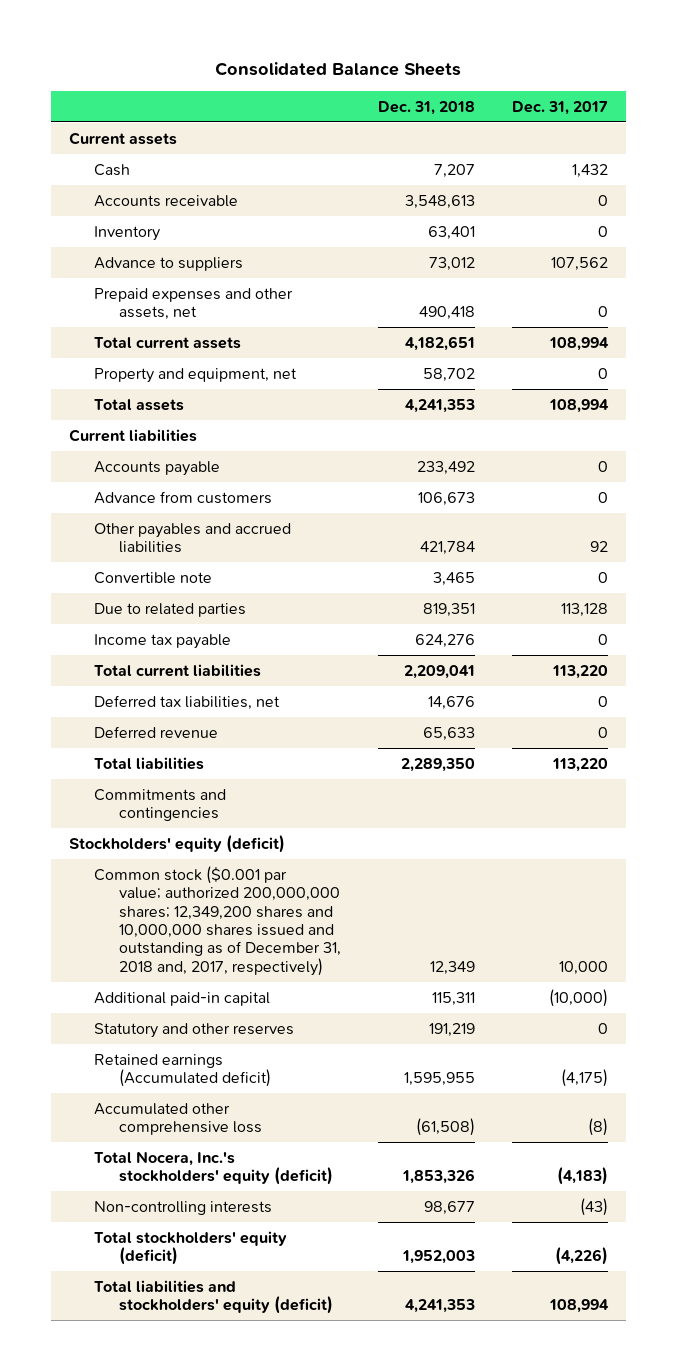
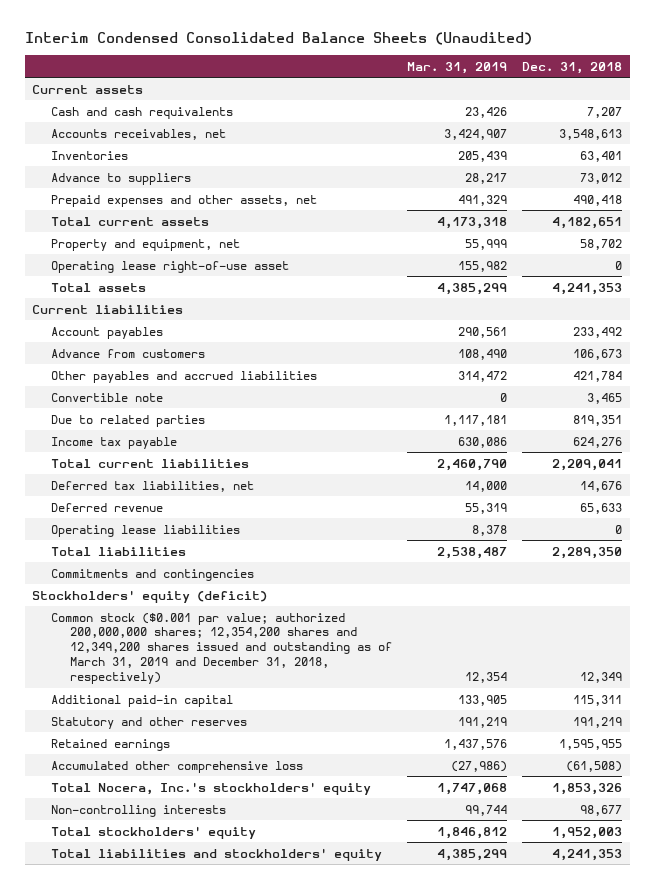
- Consolidated Balance Sheets
+ Interim Condensed Consolidated Balance Sheets (Unaudited)
- | Dec. 31, 2018 | Dec. 31, 2017
+ | Mar. 31, 2019 | Dec. 31, 2018
- Cash | 7,207 | 1,432
- Accounts receivable | 3,548,613 | 0
- Inventory | 63,401 | 0
+ Cash and cash requivalents | 23,426 | 7,207
+ Accounts receivables, net | 3,424,907 | 3,548,613
+ Inventories | 205,439 | 63,401
+ Operating lease right-of-use asset | 155,982 | 0
- Accounts payable | 233,492 | 0
+ Account payables | 290,561 | 233,492
+ Operating lease liabilities | 8,378 | 0
- Common stock ($0.001 par value; authorized 200,000,000 shares; 12,349,200 shares and 10,000,000 shares issued and outstanding as of December 31, 2018 and, 2017, respectively) | 12,349 | 10,000
+ Common stock ($0.001 par value; authorized 200,000,000 shares; 12,354,200 shares and 12,349,200 shares issued and outstanding as of March 31, 2019 and December 31, 2018, respectively) | 12,354 | 12,349
- Retained earnings (Accumulated deficit) | 1,595,955 | (4,175)
+ Retained earnings | 1,437,576 | 1,595,955
- Total Nocera, Inc.'s stockholders' equity (deficit) | 1,853,326 | (4,183)
+ Total Nocera, Inc.'s stockholders' equity | 1,747,068 | 1,853,326
- Total stockholders' equity (deficit) | 1,952,003 | (4,226)
- Total liabilities and stockholders' equity (deficit) | 4,241,353 | 108,994
+ Total stockholders' equity | 1,846,812 | 1,952,003
+ Total liabilities and stockholders' equity | 4,385,299 | 4,241,353

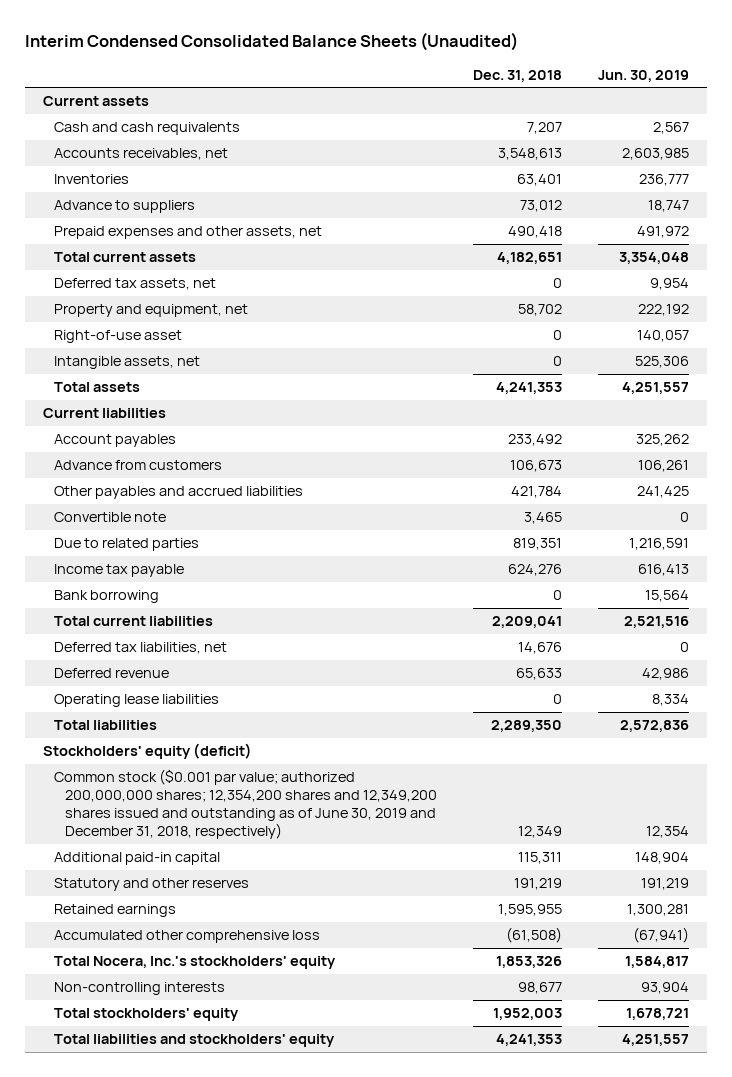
- | Mar. 31, 2019 | Dec. 31, 2018
+ | Dec. 31, 2018 | Jun. 30, 2019
+ Deferred tax assets, net | 0 | 9,954
- Operating lease right-of-use asset | 155,982 | 0
+ Right-of-use asset | 0 | 140,057
+ Intangible assets, net | 0 | 525,306
+ Bank borrowing | 0 | 15,564
- Commitments and contingencies
- Common stock ($0.001 par value; authorized 200,000,000 shares; 12,354,200 shares and 12,349,200 shares issued and outstanding as of March 31, 2019 and December 31, 2018, respectively) | 12,354 | 12,349
+ Common stock ($0.001 par value; authorized 200,000,000 shares; 12,354,200 shares and 12,349,200 shares issued and outstanding as of June 30, 2019 and December 31, 2018, respectively) | 12,349 | 12,354

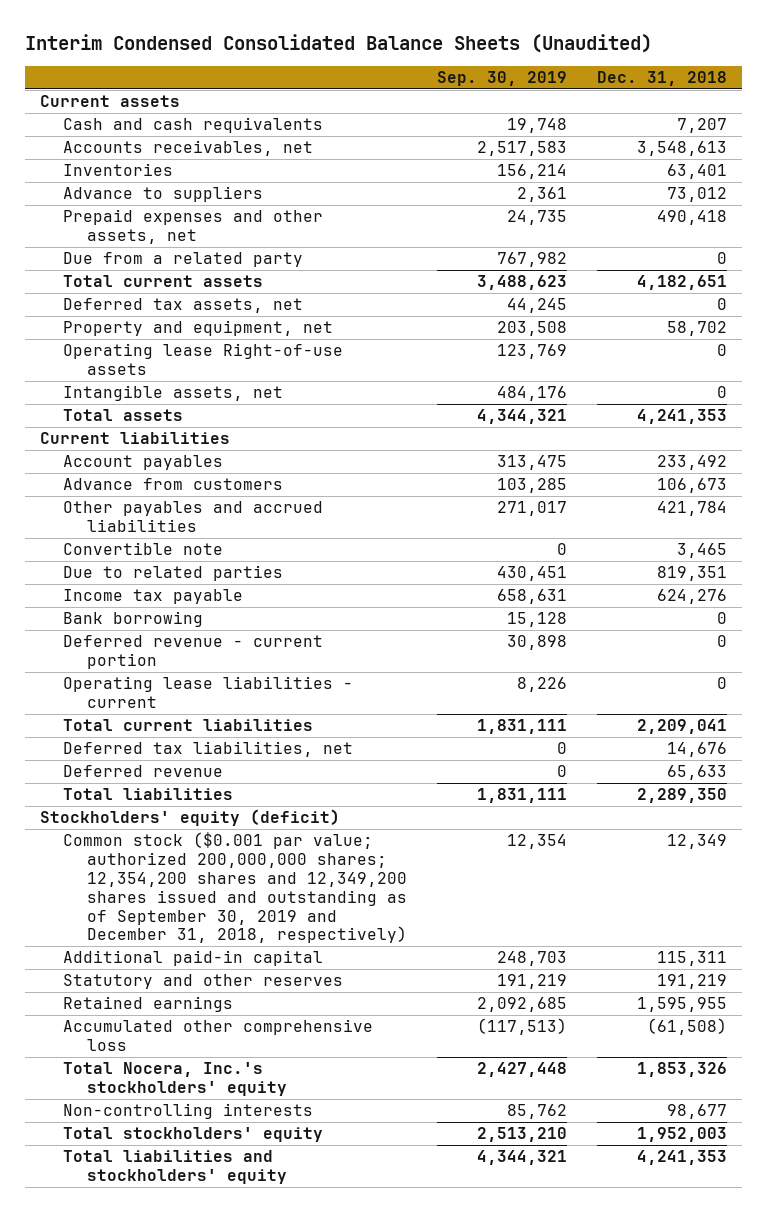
- | Dec. 31, 2018 | Jun. 30, 2019
+ | Sep. 30, 2019 | Dec. 31, 2018
+ Due from a related party | 767,982 | 0
- Right-of-use asset | 0 | 140,057
+ Operating lease Right-of-use assets | 123,769 | 0
+ Deferred revenue - current portion | 30,898 | 0
+ Operating lease liabilities - current | 8,226 | 0
- Operating lease liabilities | 0 | 8,334
- Common stock ($0.001 par value; authorized 200,000,000 shares; 12,354,200 shares and 12,349,200 shares issued and outstanding as of June 30, 2019 and December 31, 2018, respectively) | 12,349 | 12,354
+ Common stock ($0.001 par value; authorized 200,000,000 shares; 12,354,200 shares and 12,349,200 shares issued and outstanding as of September 30, 2019 and December 31, 2018, respectively) | 12,354 | 12,349

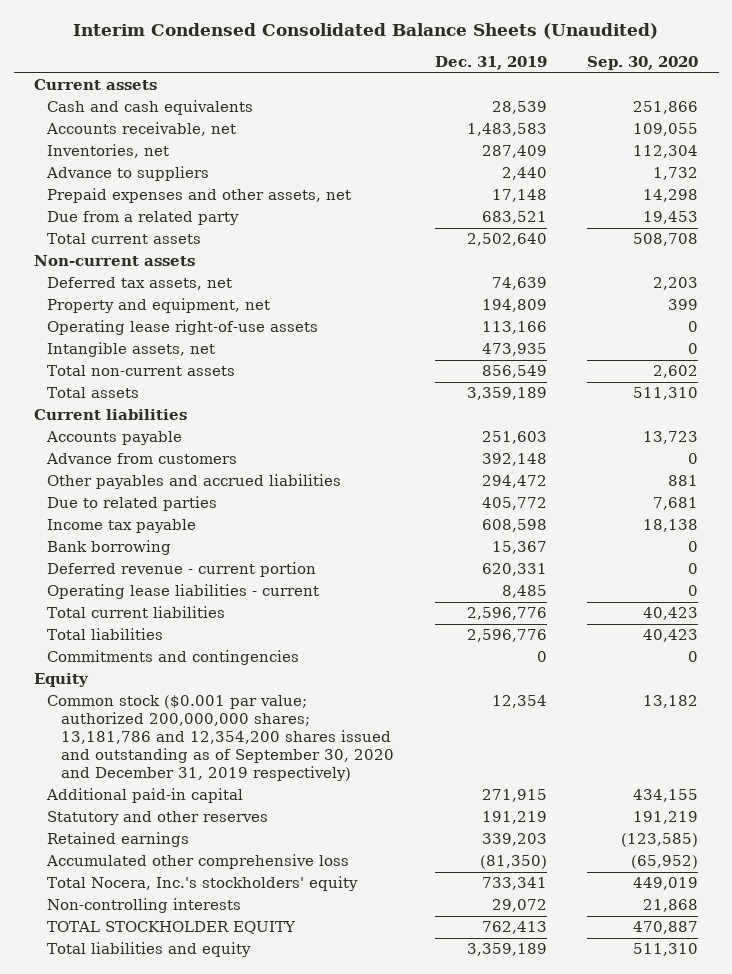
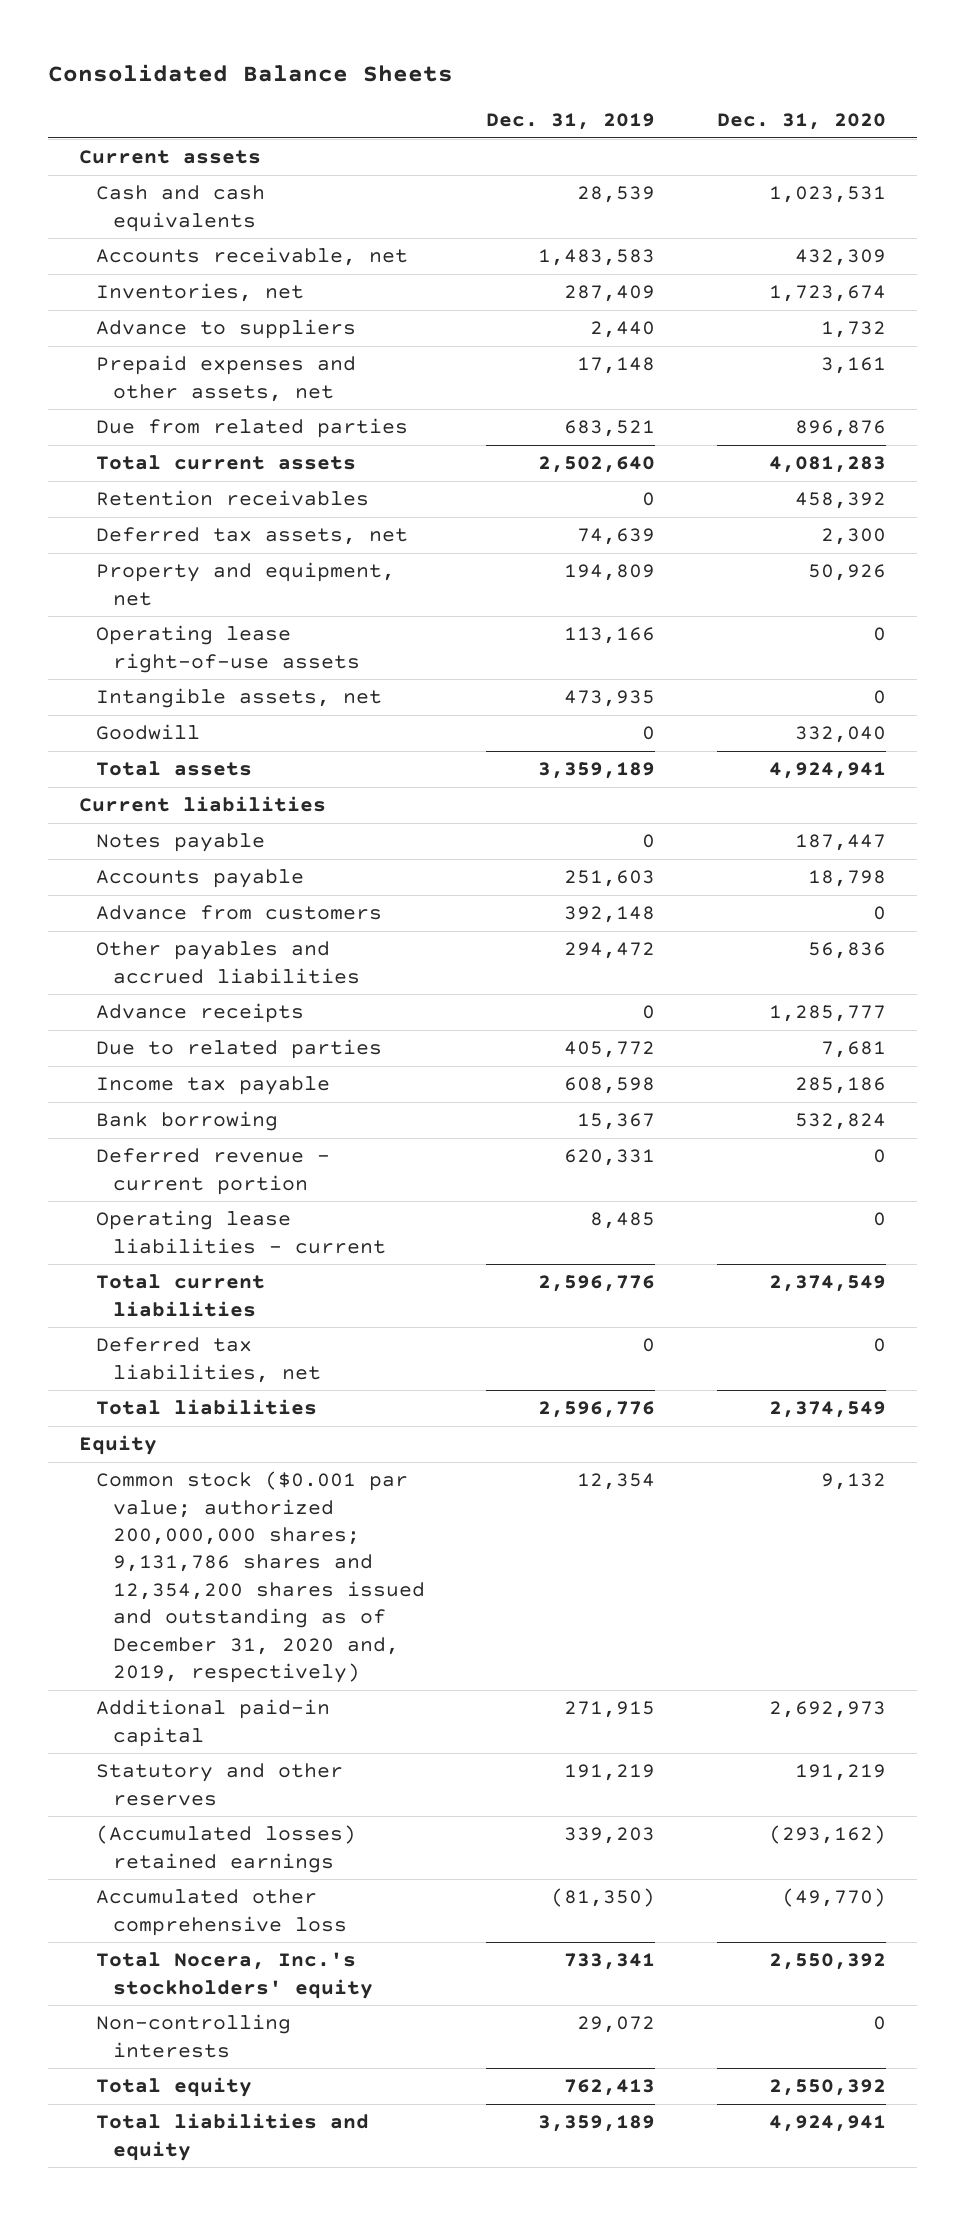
- Interim Condensed Consolidated Balance Sheets (Unaudited)
+ Consolidated Balance Sheets
- | Dec. 31, 2019 | Sep. 30, 2020
+ | Dec. 31, 2019 | Dec. 31, 2020
- Due from a related party | 683,521 | 19,453
+ Due from related parties | 683,521 | 896,876
- Non-current assets
+ Retention receivables | 0 | 458,392
- Total non-current assets | 856,549 | 2,602
+ Goodwill | 0 | 332,040
+ Notes payable | 0 | 187,447
+ Advance receipts | 0 | 1,285,777
+ Deferred tax liabilities, net | 0 | 0
- Commitments and contingencies | 0 | 0
- Common stock ($0.001 par value; authorized 200,000,000 shares; 13,181,786 and 12,354,200 shares issued and outstanding as of September 30, 2020 and December 31, 2019 respectively) | 12,354 | 13,182
+ Common stock ($0.001 par value; authorized 200,000,000 shares; 9,131,786 shares and 12,354,200 shares issued and outstanding as of December 31, 2020 and, 2019, respectively) | 12,354 | 9,132
- Retained earnings | 339,203 | (123,585)
+ (Accumulated losses) retained earnings | 339,203 | (293,162)
- TOTAL STOCKHOLDER EQUITY | 762,413 | 470,887
+ Total equity | 762,413 | 2,550,392

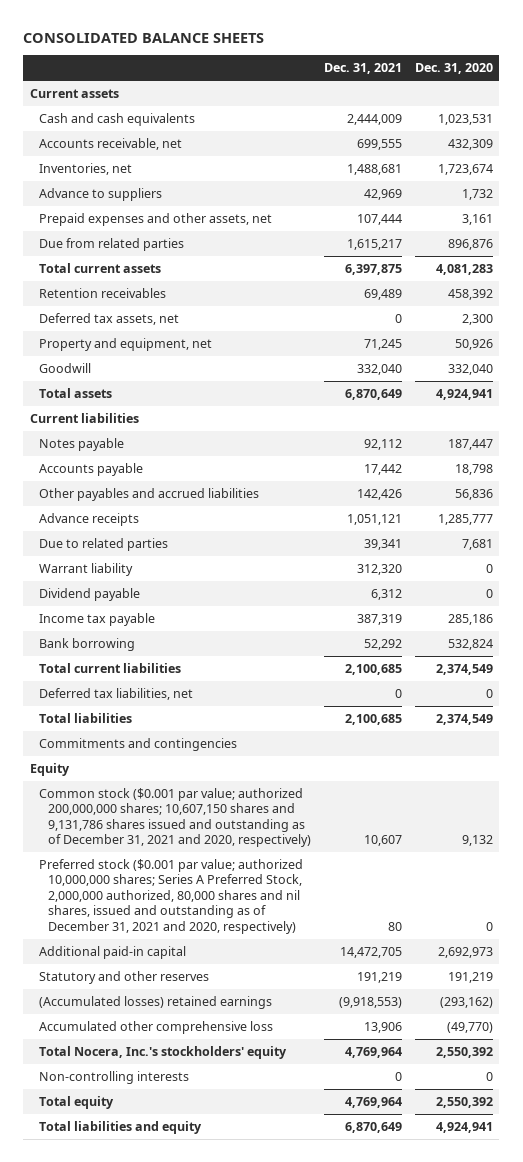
- Consolidated Balance Sheets
+ CONSOLIDATED BALANCE SHEETS
- | Dec. 31, 2019 | Dec. 31, 2020
+ | Dec. 31, 2021 | Dec. 31, 2020
- Operating lease right-of-use assets | 113,166 | 0
- Intangible assets, net | 473,935 | 0
- Advance from customers | 392,148 | 0
+ Warrant liability | 312,320 | 0
+ Dividend payable | 6,312 | 0
- Deferred revenue - current portion | 620,331 | 0
- Operating lease liabilities - current | 8,485 | 0
+ Commitments and contingencies
- Common stock ($0.001 par value; authorized 200,000,000 shares; 9,131,786 shares and 12,354,200 shares issued and outstanding as of December 31, 2020 and, 2019, respectively) | 12,354 | 9,132
+ Common stock ($0.001 par value; authorized 200,000,000 shares; 10,607,150 shares and 9,131,786 shares issued and outstanding as of December 31, 2021 and 2020, respectively) | 10,607 | 9,132
+ Preferred stock ($0.001 par value; authorized 10,000,000 shares; Series A Preferred Stock, 2,000,000 authorized, 80,000 shares and nil shares, issued and outstanding as of December 31, 2021 and 2020, respectively) | 80 | 0

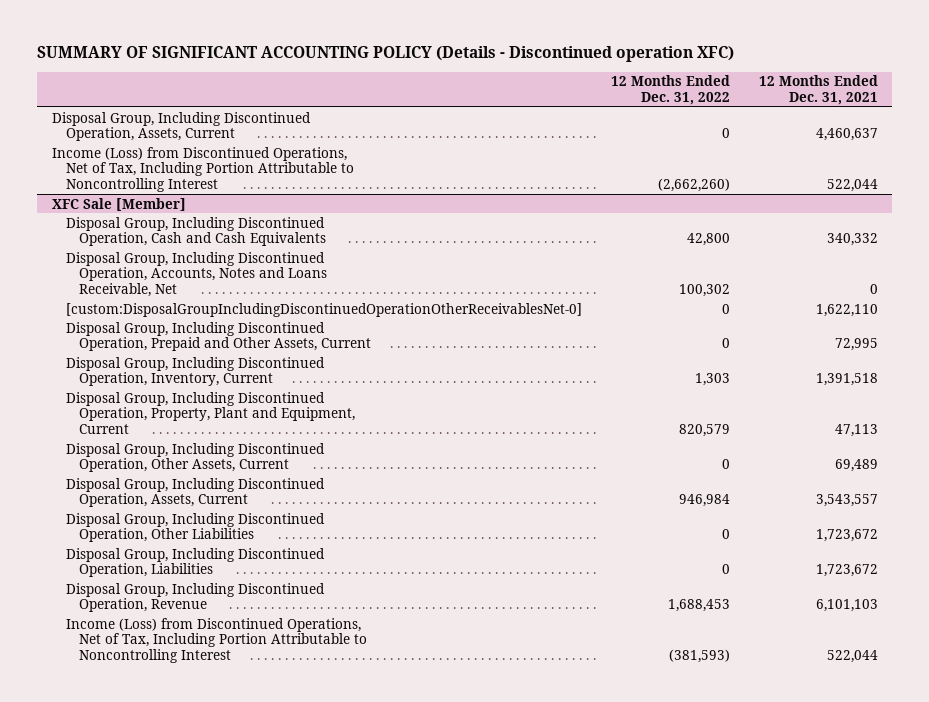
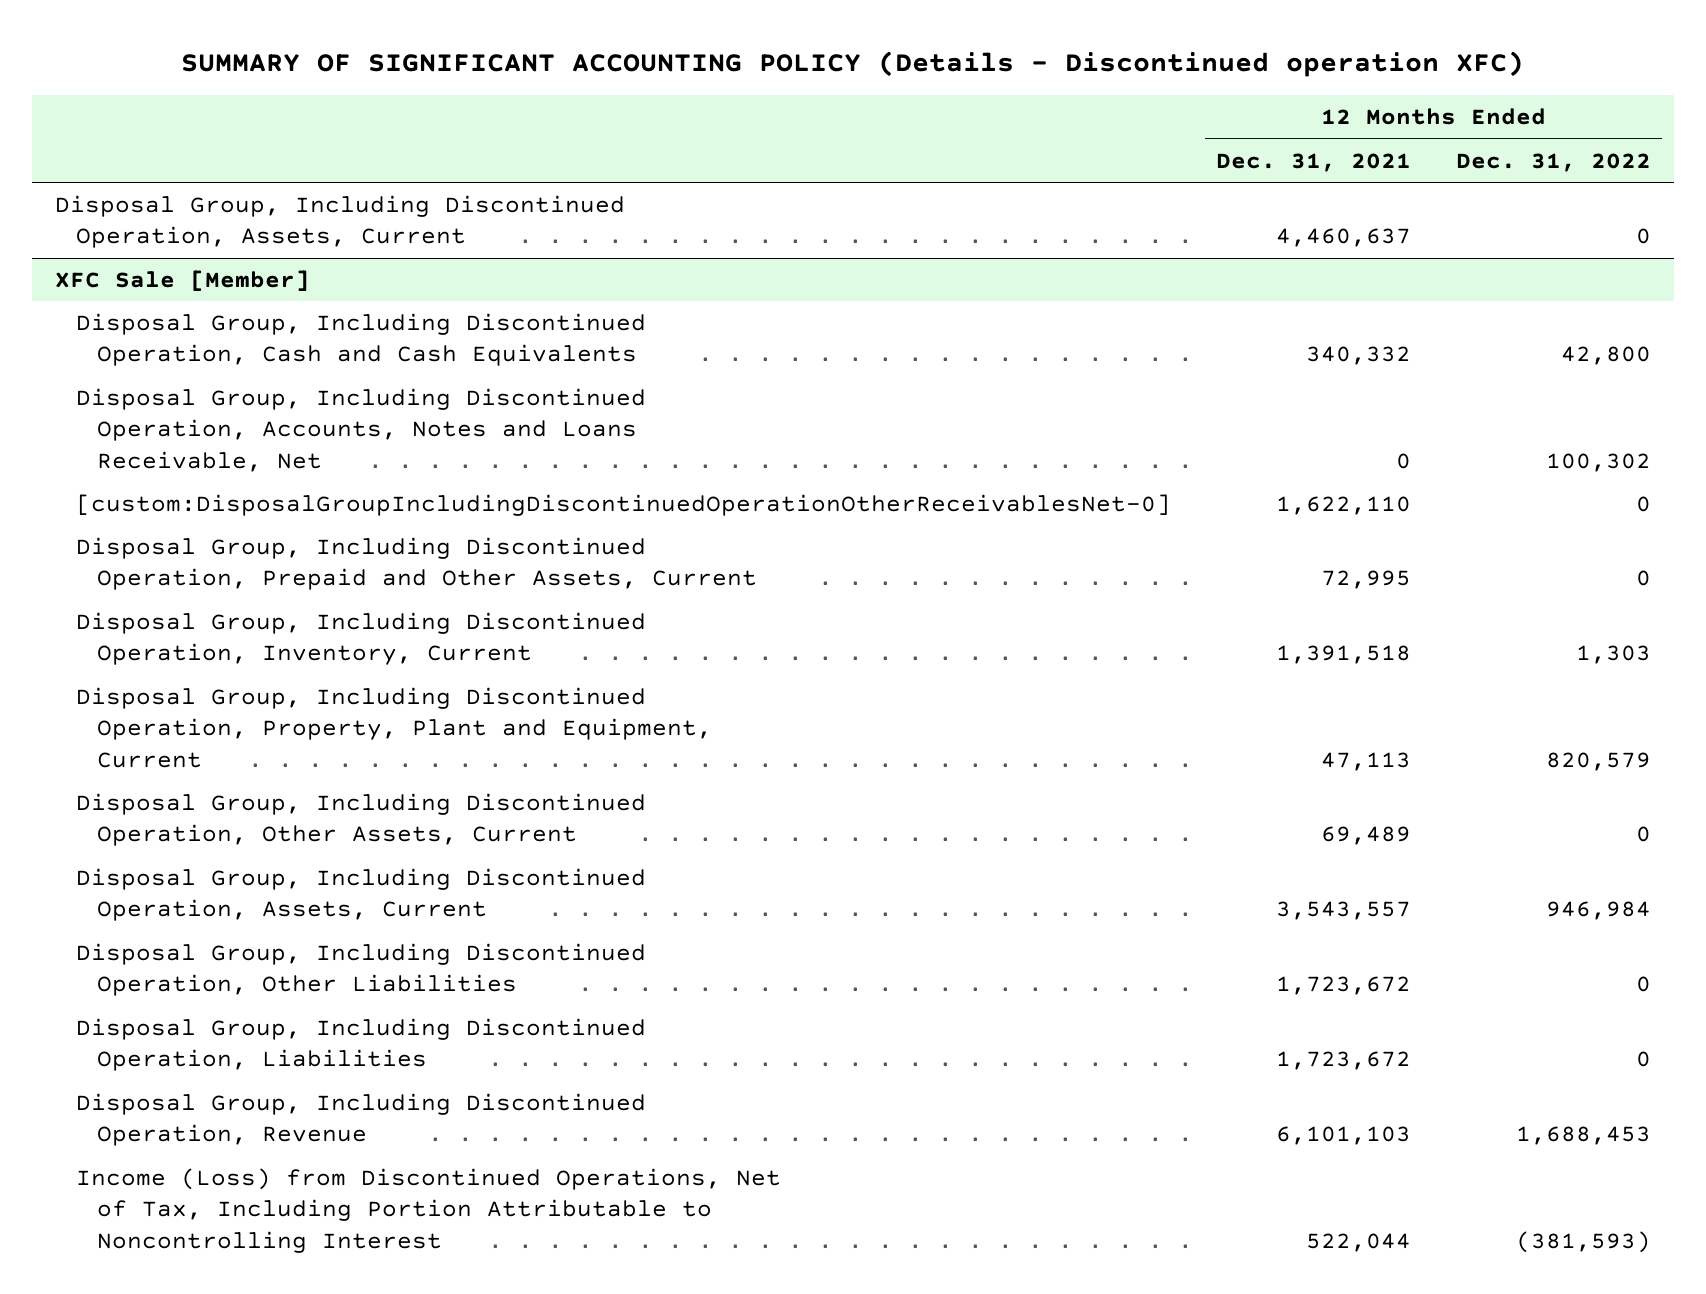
- | 12 Months Ended Dec. 31, 2022 | 12 Months Ended Dec. 31, 2021
+ | 12 Months Ended Dec. 31, 2021 | 12 Months Ended Dec. 31, 2022
- Income (Loss) from Discontinued Operations, Net of Tax, Including Portion Attributable to Noncontrolling Interest | (2,662,260) | 522,044

